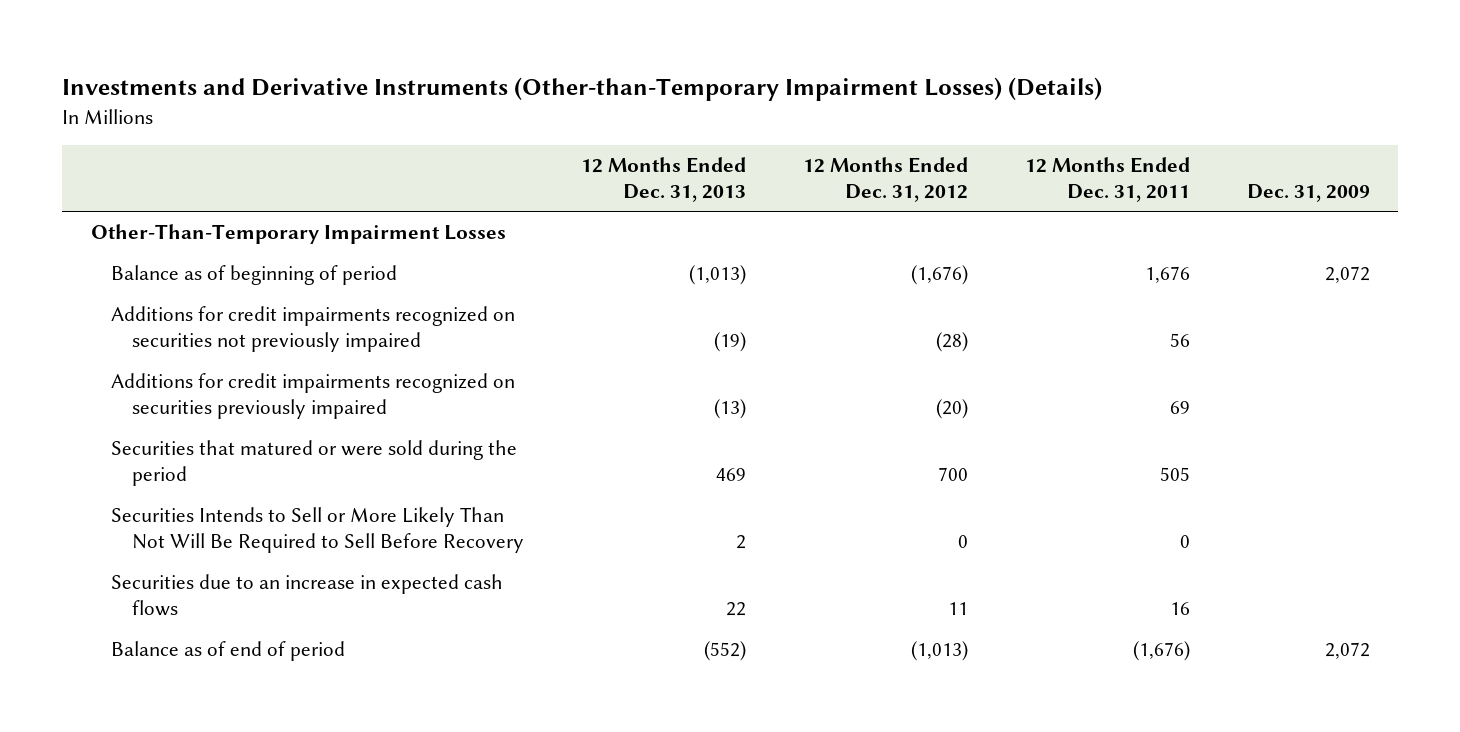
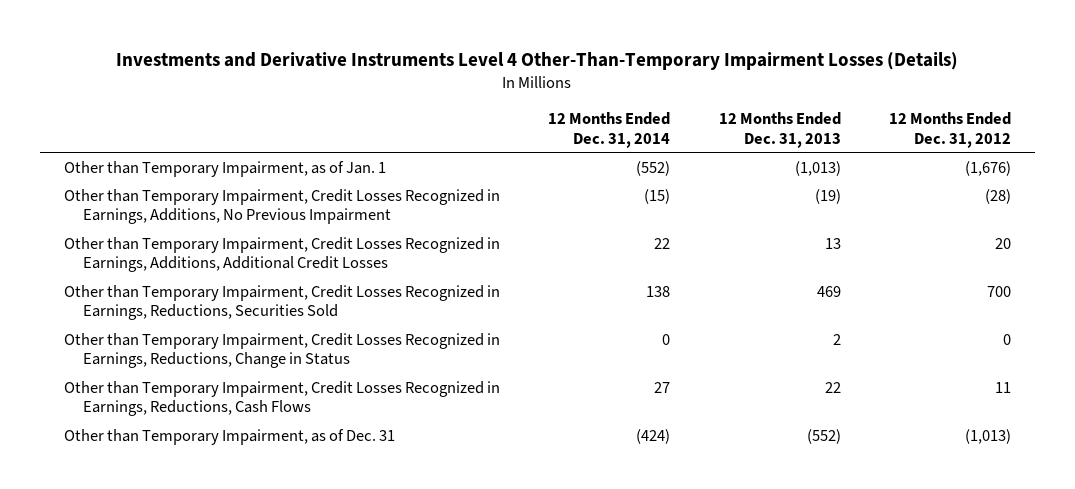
- Investments and Derivative Instruments (Other-than-Temporary Impairment Losses) (Details)
+ Investments and Derivative Instruments Level 4 Other-Than-Temporary Impairment Losses (Details)
- | 12 Months Ended Dec. 31, 2013 | 12 Months Ended Dec. 31, 2012 | 12 Months Ended Dec. 31, 2011 | Dec. 31, 2009
+ | 12 Months Ended Dec. 31, 2014 | 12 Months Ended Dec. 31, 2013 | 12 Months Ended Dec. 31, 2012
- Other-Than-Temporary Impairment Losses
- Balance as of beginning of period | (1,013) | (1,676) | 1,676 | 2,072
- Additions for credit impairments recognized on securities not previously impaired | (19) | (28) | 56 |
- Additions for credit impairments recognized on securities previously impaired | (13) | (20) | 69 |
- Securities that matured or were sold during the period | 469 | 700 | 505 |
- Securities Intends to Sell or More Likely Than Not Will Be Required to Sell Before Recovery | 2 | 0 | 0 |
- Securities due to an increase in expected cash flows | 22 | 11 | 16 |
- Balance as of end of period | (552) | (1,013) | (1,676) | 2,072
+ Other than Temporary Impairment, as of Jan. 1 | (552) | (1,013) | (1,676)
+ Other than Temporary Impairment, Credit Losses Recognized in Earnings, Additions, No Previous Impairment | (15) | (19) | (28)
+ Other than Temporary Impairment, Credit Losses Recognized in Earnings, Additions, Additional Credit Losses | 22 | 13 | 20
+ Other than Temporary Impairment, Credit Losses Recognized in Earnings, Reductions, Securities Sold | 138 | 469 | 700
+ Other than Temporary Impairment, Credit Losses Recognized in Earnings, Reductions, Change in Status | 0 | 2 | 0
+ Other than Temporary Impairment, Credit Losses Recognized in Earnings, Reductions, Cash Flows | 27 | 22 | 11
+ Other than Temporary Impairment, as of Dec. 31 | (424) | (552) | (1,013)

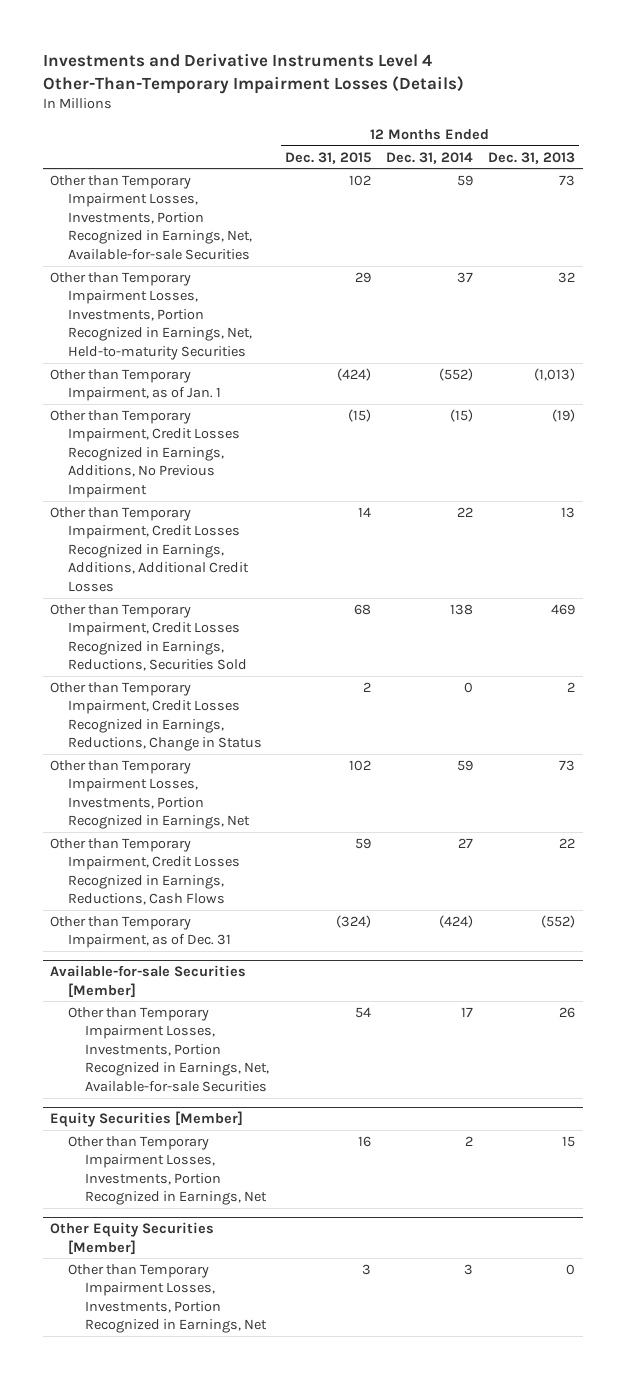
- | 12 Months Ended Dec. 31, 2014 | 12 Months Ended Dec. 31, 2013 | 12 Months Ended Dec. 31, 2012
+ | 12 Months Ended Dec. 31, 2015 | 12 Months Ended Dec. 31, 2014 | 12 Months Ended Dec. 31, 2013
+ Other than Temporary Impairment Losses, Investments, Portion Recognized in Earnings, Net, Available-for-sale Securities | 102 | 59 | 73
+ Other than Temporary Impairment Losses, Investments, Portion Recognized in Earnings, Net, Held-to-maturity Securities | 29 | 37 | 32
+ Other than Temporary Impairment Losses, Investments, Portion Recognized in Earnings, Net | 102 | 59 | 73
+ Available-for-sale Securities [Member]
+ Other than Temporary Impairment Losses, Investments, Portion Recognized in Earnings, Net, Available-for-sale Securities | 54 | 17 | 26
+ Equity Securities [Member]
+ Other than Temporary Impairment Losses, Investments, Portion Recognized in Earnings, Net | 16 | 2 | 15
+ Other Equity Securities [Member]
+ Other than Temporary Impairment Losses, Investments, Portion Recognized in Earnings, Net | 3 | 3 | 0

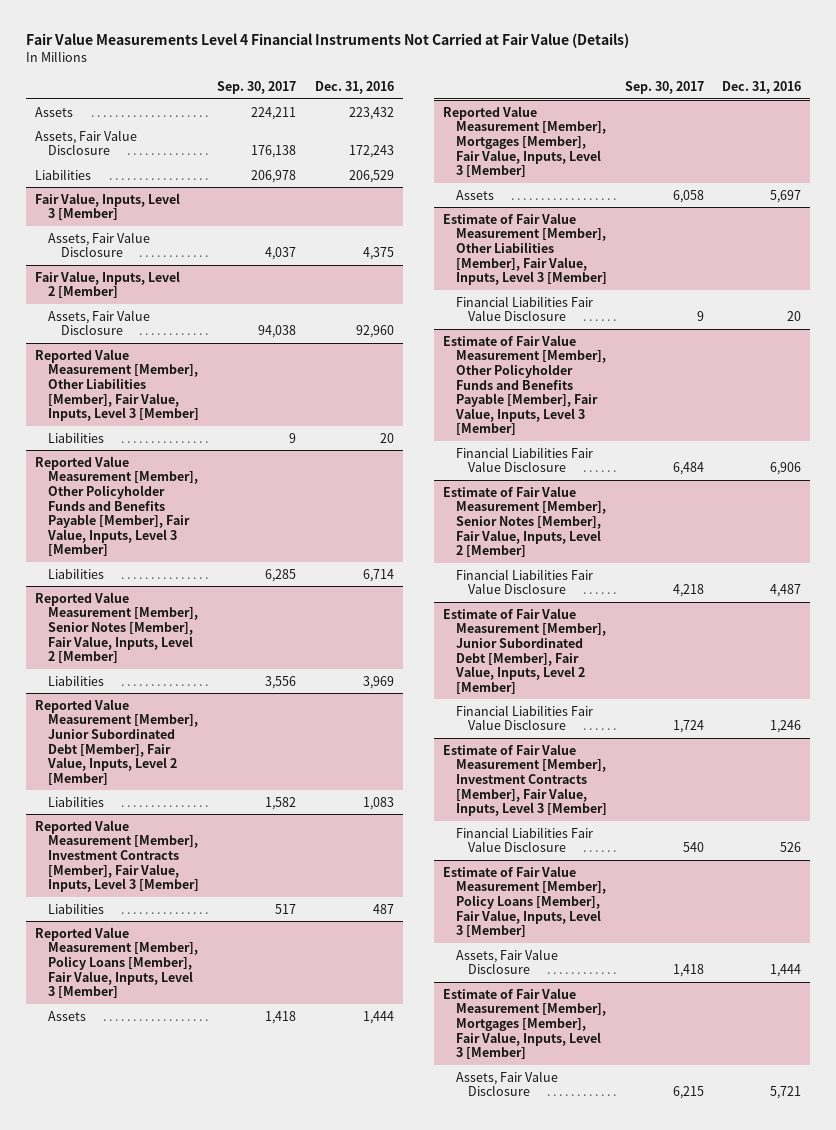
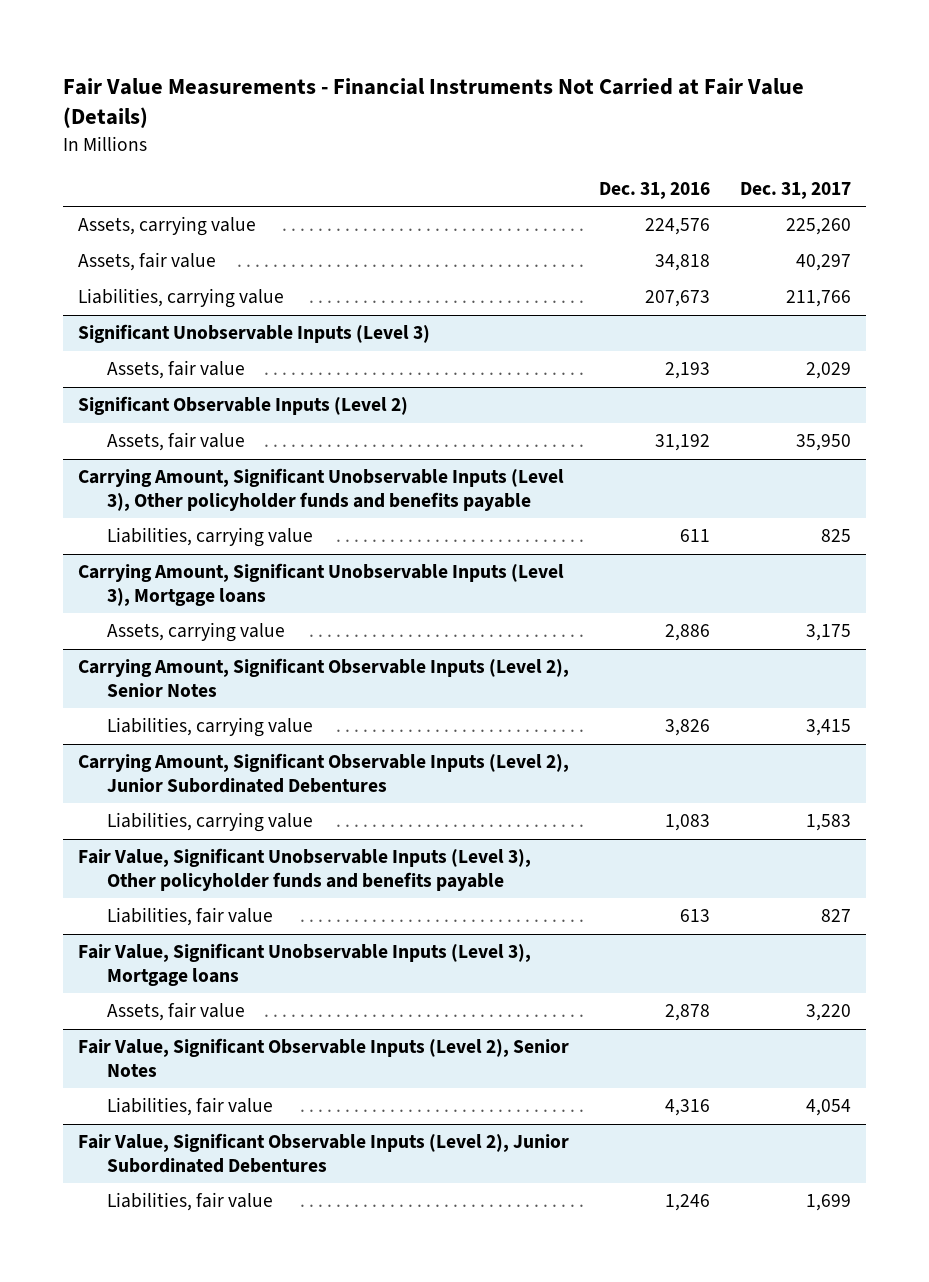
- Fair Value Measurements Level 4 Financial Instruments Not Carried at Fair Value (Details)
+ Fair Value Measurements - Financial Instruments Not Carried at Fair Value (Details)
- | Sep. 30, 2017 | Dec. 31, 2016
+ | Dec. 31, 2016 | Dec. 31, 2017
- Assets | 224,211 | 223,432
- Assets, Fair Value Disclosure | 176,138 | 172,243
- Liabilities | 206,978 | 206,529
- Fair Value, Inputs, Level 3 [Member]
- Assets, Fair Value Disclosure | 4,037 | 4,375
- Fair Value, Inputs, Level 2 [Member]
- Assets, Fair Value Disclosure | 94,038 | 92,960
- Reported Value Measurement [Member], Other Liabilities [Member], Fair Value, Inputs, Level 3 [Member]
- Liabilities | 9 | 20
- Reported Value Measurement [Member], Other Policyholder Funds and Benefits Payable [Member], Fair Value, Inputs, Level 3 [Member]
- Liabilities | 6,285 | 6,714
- Reported Value Measurement [Member], Senior Notes [Member], Fair Value, Inputs, Level 2 [Member]
- Liabilities | 3,556 | 3,969
- Reported Value Measurement [Member], Junior Subordinated Debt [Member], Fair Value, Inputs, Level 2 [Member]
- Liabilities | 1,582 | 1,083
- Reported Value Measurement [Member], Investment Contracts [Member], Fair Value, Inputs, Level 3 [Member]
- Liabilities | 517 | 487
- Reported Value Measurement [Member], Policy Loans [Member], Fair Value, Inputs, Level 3 [Member]
- Assets | 1,418 | 1,444
- Reported Value Measurement [Member], Mortgages [Member], Fair Value, Inputs, Level 3 [Member]
- Assets | 6,058 | 5,697
- Estimate of Fair Value Measurement [Member], Other Liabilities [Member], Fair Value, Inputs, Level 3 [Member]
- Financial Liabilities Fair Value Disclosure | 9 | 20
- Estimate of Fair Value Measurement [Member], Other Policyholder Funds and Benefits Payable [Member], Fair Value, Inputs, Level 3 [Member]
- Financial Liabilities Fair Value Disclosure | 6,484 | 6,906
- Estimate of Fair Value Measurement [Member], Senior Notes [Member], Fair Value, Inputs, Level 2 [Member]
- Financial Liabilities Fair Value Disclosure | 4,218 | 4,487
- Estimate of Fair Value Measurement [Member], Junior Subordinated Debt [Member], Fair Value, Inputs, Level 2 [Member]
- Financial Liabilities Fair Value Disclosure | 1,724 | 1,246
- Estimate of Fair Value Measurement [Member], Investment Contracts [Member], Fair Value, Inputs, Level 3 [Member]
- Financial Liabilities Fair Value Disclosure | 540 | 526
- Estimate of Fair Value Measurement [Member], Policy Loans [Member], Fair Value, Inputs, Level 3 [Member]
- Assets, Fair Value Disclosure | 1,418 | 1,444
- Estimate of Fair Value Measurement [Member], Mortgages [Member], Fair Value, Inputs, Level 3 [Member]
- Assets, Fair Value Disclosure | 6,215 | 5,721
+ Assets, carrying value | 224,576 | 225,260
+ Assets, fair value | 34,818 | 40,297
+ Liabilities, carrying value | 207,673 | 211,766
+ Significant Unobservable Inputs (Level 3)
+ Assets, fair value | 2,193 | 2,029
+ Significant Observable Inputs (Level 2)
+ Assets, fair value | 31,192 | 35,950
+ Carrying Amount, Significant Unobservable Inputs (Level 3), Other policyholder funds and benefits payable
+ Liabilities, carrying value | 611 | 825
+ Carrying Amount, Significant Unobservable Inputs (Level 3), Mortgage loans
+ Assets, carrying value | 2,886 | 3,175
+ Carrying Amount, Significant Observable Inputs (Level 2), Senior Notes
+ Liabilities, carrying value | 3,826 | 3,415
+ Carrying Amount, Significant Observable Inputs (Level 2), Junior Subordinated Debentures
+ Liabilities, carrying value | 1,083 | 1,583
+ Fair Value, Significant Unobservable Inputs (Level 3), Other policyholder funds and benefits payable
+ Liabilities, fair value | 613 | 827
+ Fair Value, Significant Unobservable Inputs (Level 3), Mortgage loans
+ Assets, fair value | 2,878 | 3,220
+ Fair Value, Significant Observable Inputs (Level 2), Senior Notes
+ Liabilities, fair value | 4,316 | 4,054
+ Fair Value, Significant Observable Inputs (Level 2), Junior Subordinated Debentures
+ Liabilities, fair value | 1,246 | 1,699

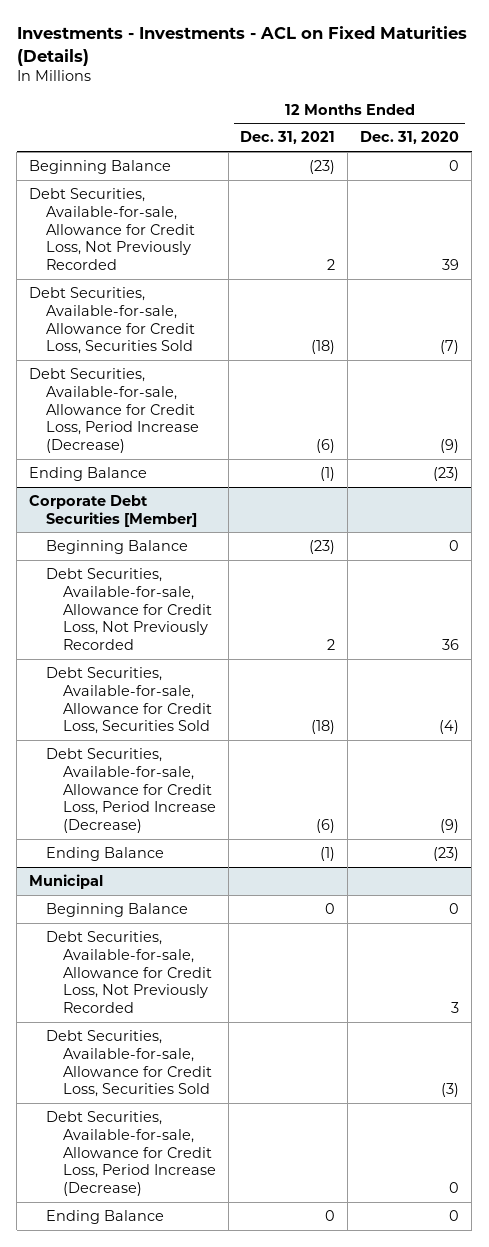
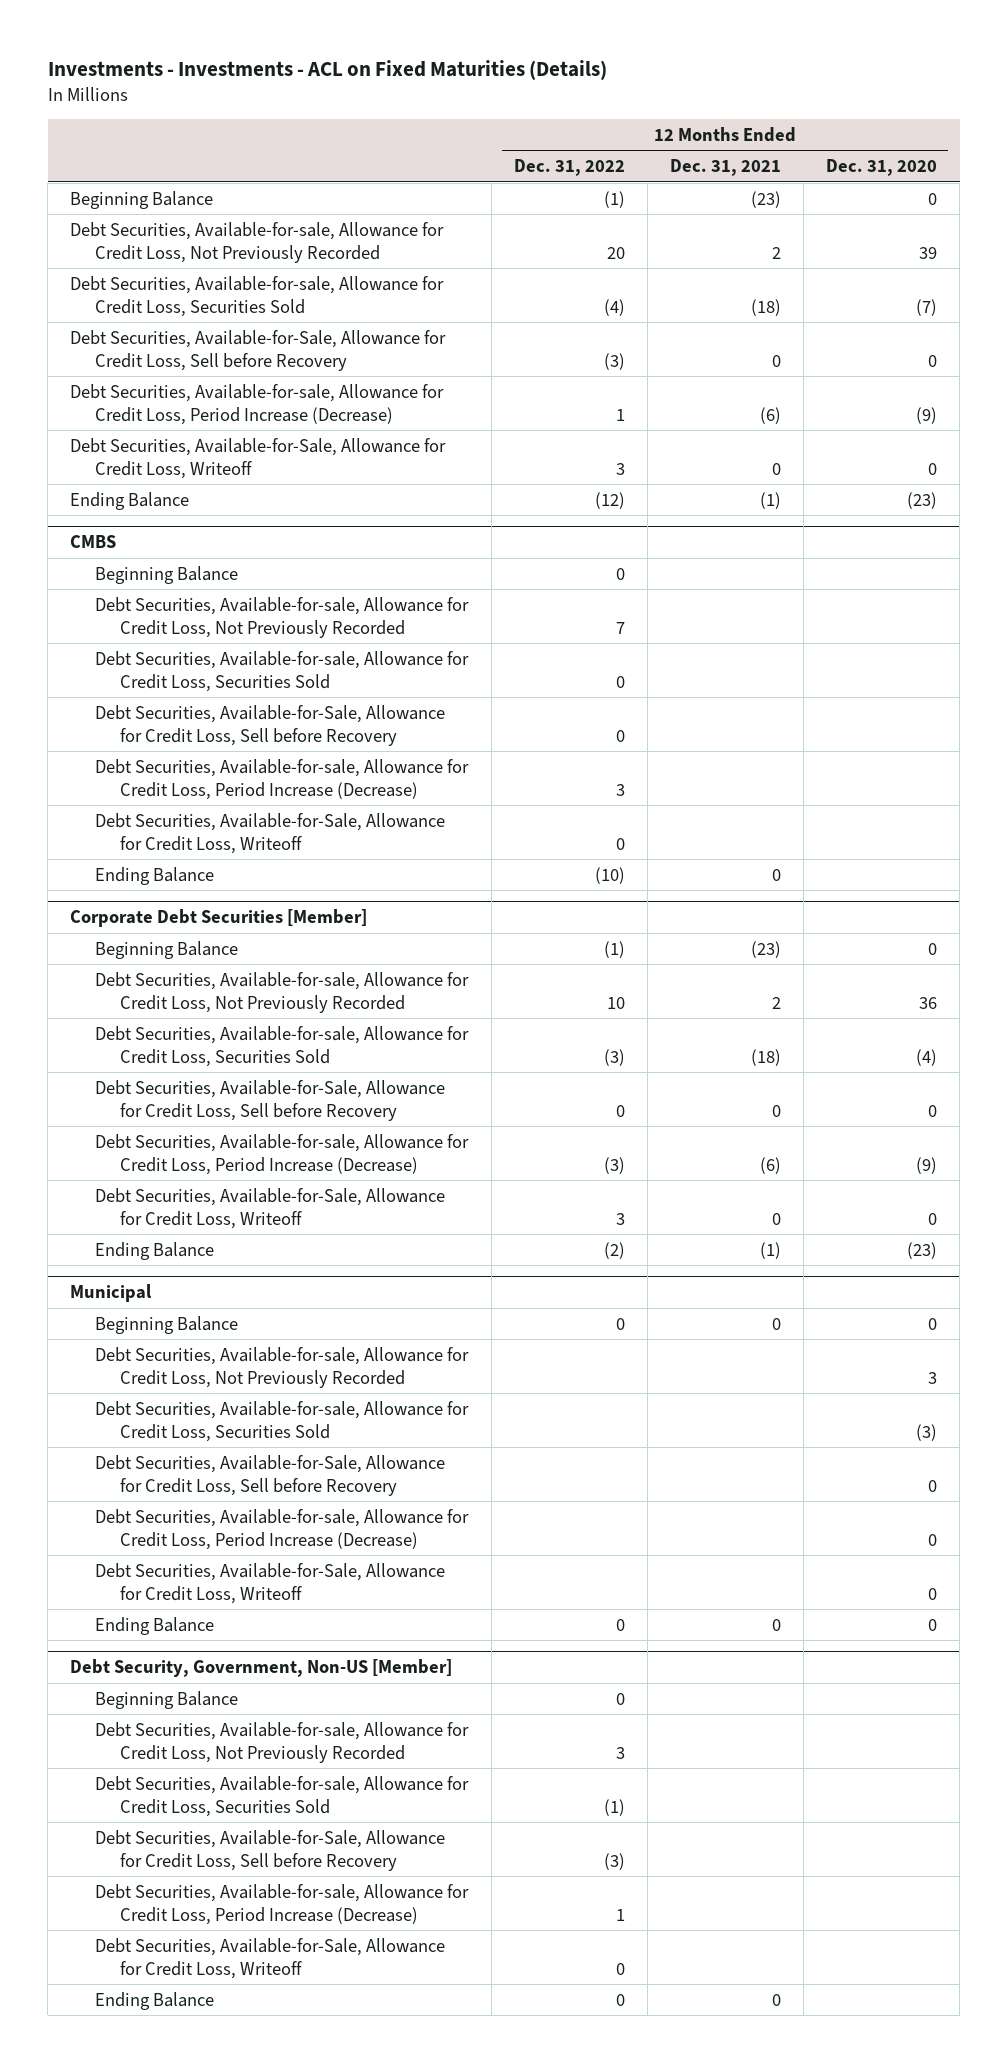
- | 12 Months Ended Dec. 31, 2021 | 12 Months Ended Dec. 31, 2020
+ | 12 Months Ended Dec. 31, 2022 | 12 Months Ended Dec. 31, 2021 | 12 Months Ended Dec. 31, 2020
+ Debt Securities, Available-for-Sale, Allowance for Credit Loss, Sell before Recovery | (3) | 0 | 0
+ Debt Securities, Available-for-Sale, Allowance for Credit Loss, Writeoff | 3 | 0 | 0
+ CMBS
+ Beginning Balance | 0 | |
+ Debt Securities, Available-for-sale, Allowance for Credit Loss, Not Previously Recorded | 7 | |
+ Debt Securities, Available-for-sale, Allowance for Credit Loss, Securities Sold | 0 | |
+ Debt Securities, Available-for-Sale, Allowance for Credit Loss, Sell before Recovery | 0 | |
+ Debt Securities, Available-for-sale, Allowance for Credit Loss, Period Increase (Decrease) | 3 | |
+ Debt Securities, Available-for-Sale, Allowance for Credit Loss, Writeoff | 0 | |
+ Ending Balance | (10) | 0 |
@ Corporate Debt Securities [Member]
+ Debt Securities, Available-for-Sale, Allowance for Credit Loss, Sell before Recovery | 0 | 0 | 0
+ Debt Securities, Available-for-Sale, Allowance for Credit Loss, Writeoff | 3 | 0 | 0
@ Municipal
+ Debt Securities, Available-for-Sale, Allowance for Credit Loss, Sell before Recovery | | | 0
+ Debt Securities, Available-for-Sale, Allowance for Credit Loss, Writeoff | | | 0
+ Debt Security, Government, Non-US [Member]
+ Beginning Balance | 0 | |
+ Debt Securities, Available-for-sale, Allowance for Credit Loss, Not Previously Recorded | 3 | |
+ Debt Securities, Available-for-sale, Allowance for Credit Loss, Securities Sold | (1) | |
+ Debt Securities, Available-for-Sale, Allowance for Credit Loss, Sell before Recovery | (3) | |
+ Debt Securities, Available-for-sale, Allowance for Credit Loss, Period Increase (Decrease) | 1 | |
+ Debt Securities, Available-for-Sale, Allowance for Credit Loss, Writeoff | 0 | |
+ Ending Balance | 0 | 0 |

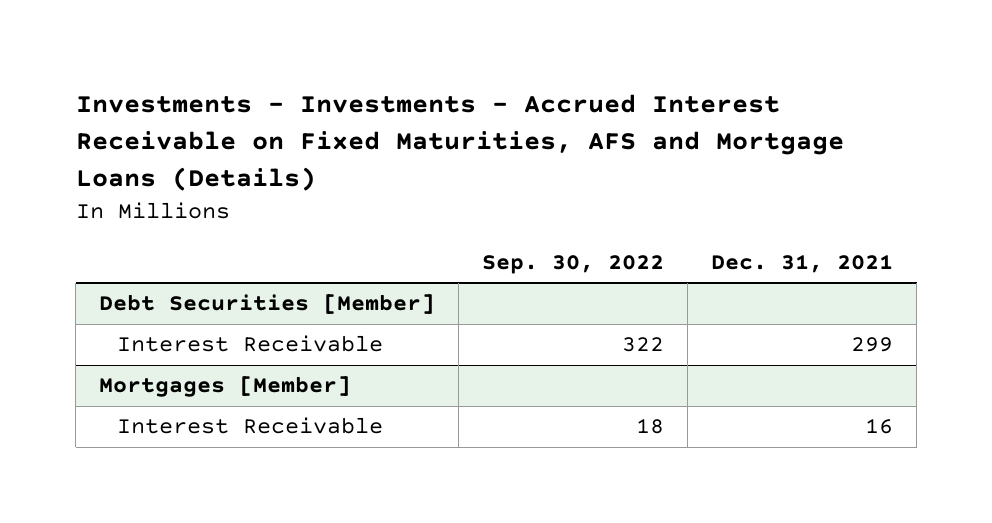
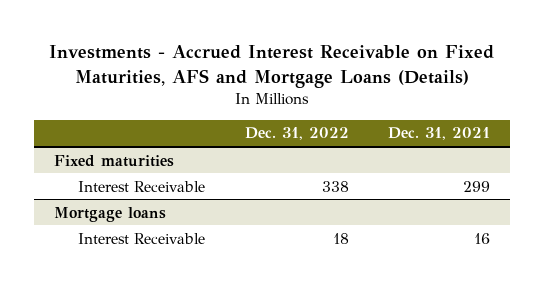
- Investments - Investments - Accrued Interest Receivable on Fixed Maturities, AFS and Mortgage Loans (Details)
+ Investments - Accrued Interest Receivable on Fixed Maturities, AFS and Mortgage Loans (Details)
- | Sep. 30, 2022 | Dec. 31, 2021
+ | Dec. 31, 2022 | Dec. 31, 2021
- Debt Securities [Member]
+ Fixed maturities
- Mortgages [Member]
+ Mortgage loans

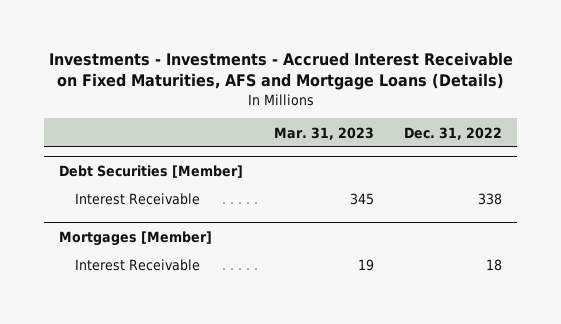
- Investments - Accrued Interest Receivable on Fixed Maturities, AFS and Mortgage Loans (Details)
+ Investments - Investments - Accrued Interest Receivable on Fixed Maturities, AFS and Mortgage Loans (Details)
- | Dec. 31, 2022 | Dec. 31, 2021
+ | Mar. 31, 2023 | Dec. 31, 2022
- Fixed maturities
+ Debt Securities [Member]
- Mortgage loans
+ Mortgages [Member]

